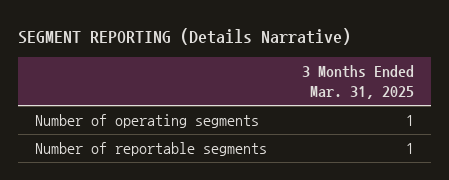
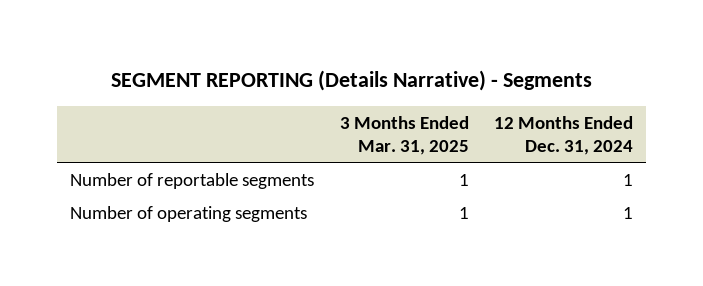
- SEGMENT REPORTING (Details Narrative)
+ SEGMENT REPORTING (Details Narrative) - Segments
- | 3 Months Ended Mar. 31, 2025
+ | 3 Months Ended Mar. 31, 2025 | 12 Months Ended Dec. 31, 2024
moved down: Number of operating segments | 1 | 1

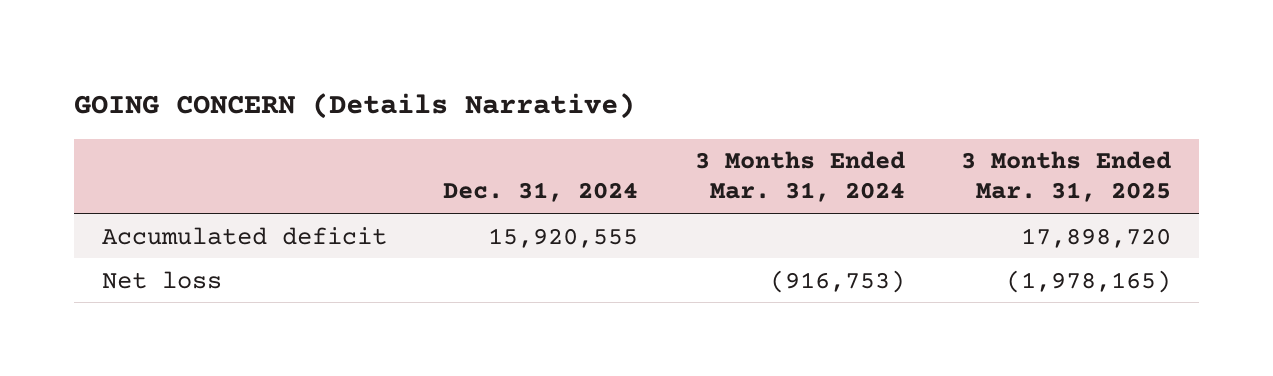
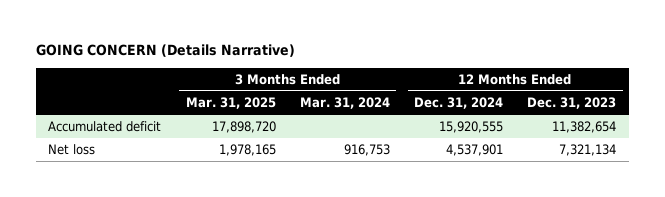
- | Dec. 31, 2024 | 3 Months Ended Mar. 31, 2024 | 3 Months Ended Mar. 31, 2025
+ | 3 Months Ended Mar. 31, 2025 | 3 Months Ended Mar. 31, 2024 | 12 Months Ended Dec. 31, 2024 | 12 Months Ended Dec. 31, 2023
- Net loss | | (916,753) | (1,978,165)
+ Net loss | 1,978,165 | 916,753 | 4,537,901 | 7,321,134

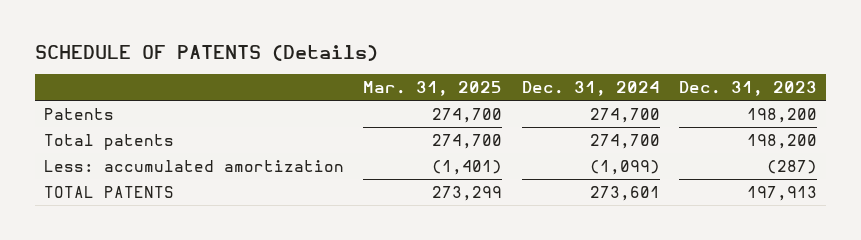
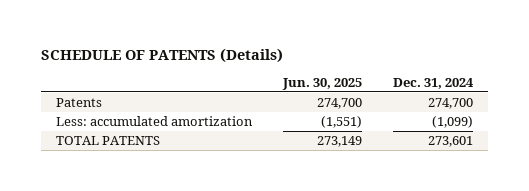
- | Mar. 31, 2025 | Dec. 31, 2024 | Dec. 31, 2023
+ | Jun. 30, 2025 | Dec. 31, 2024
- Total patents | 274,700 | 274,700 | 198,200

